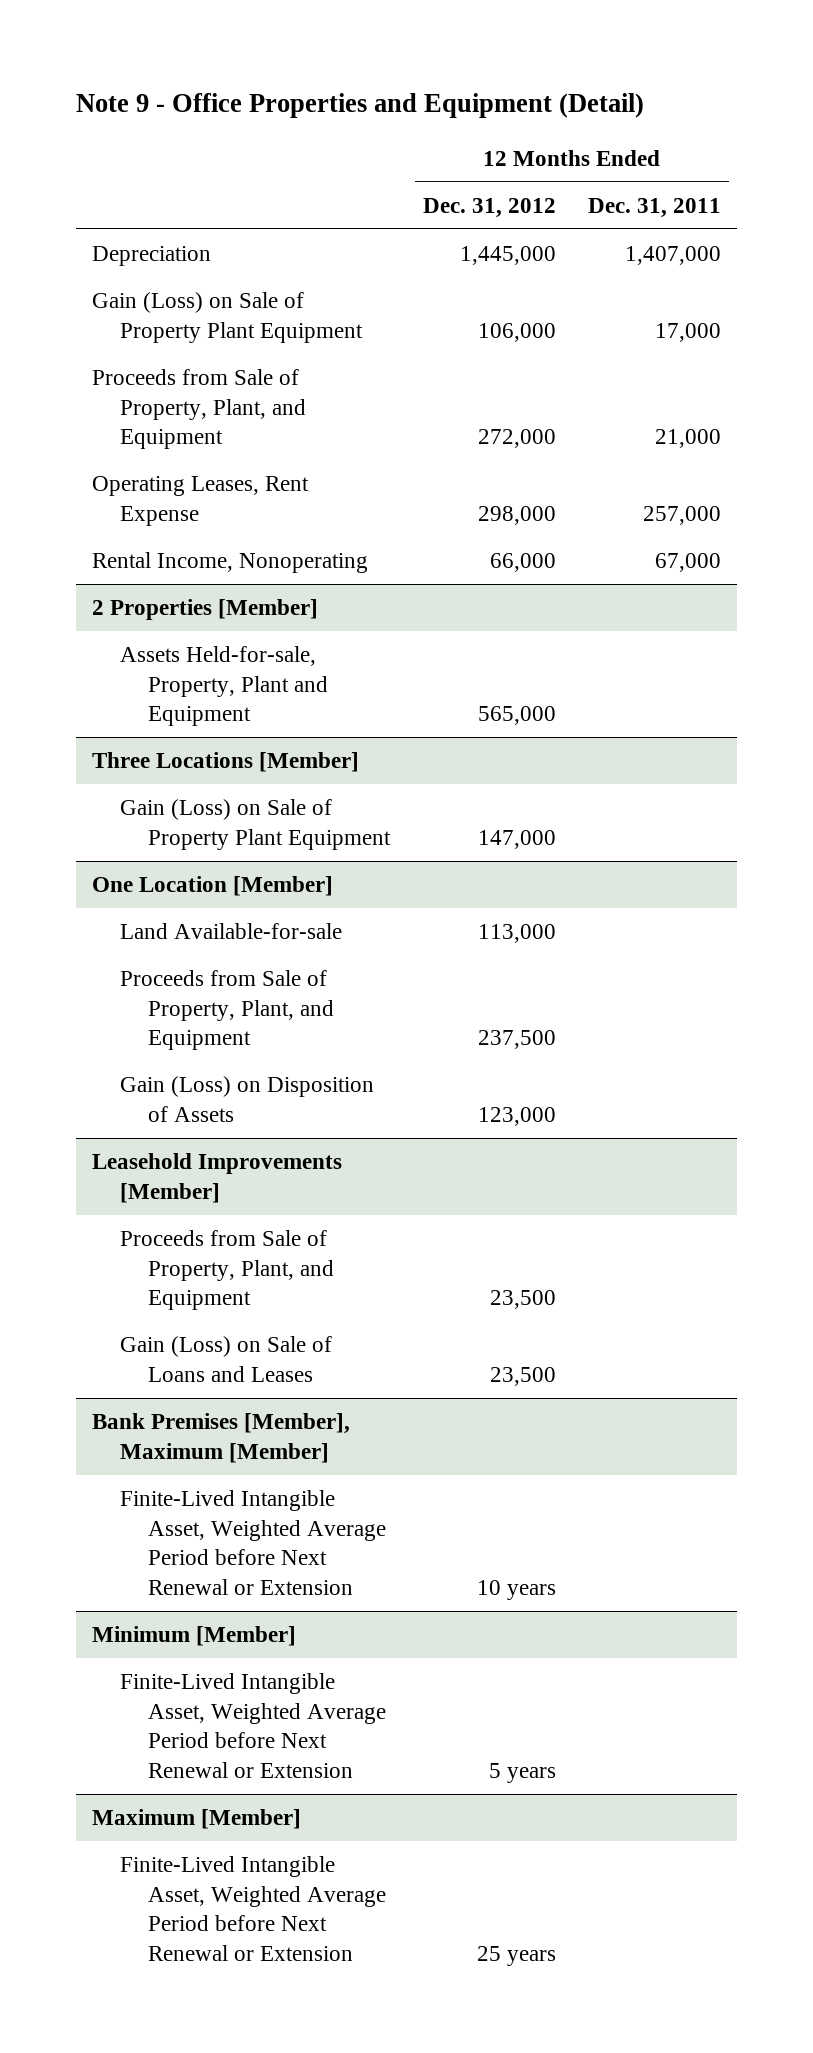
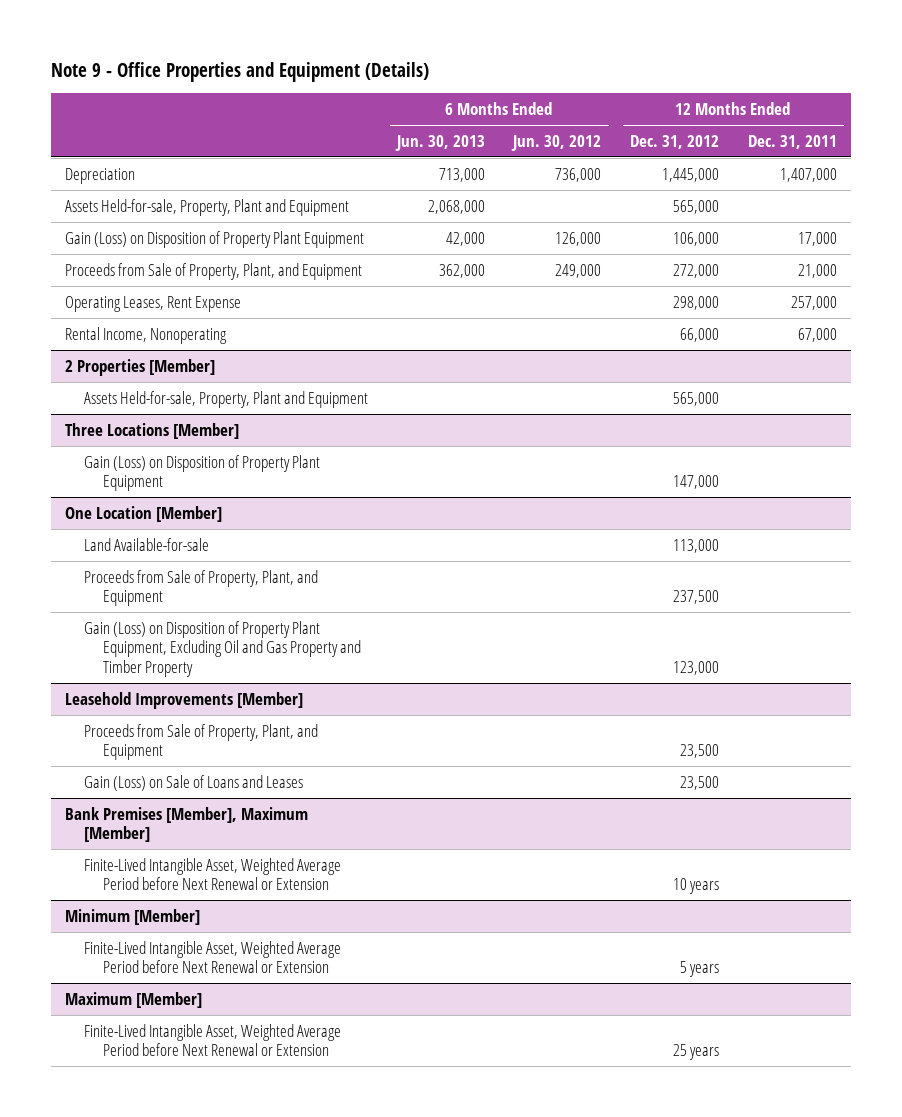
- Note 9 - Office Properties and Equipment (Detail)
+ Note 9 - Office Properties and Equipment (Details)
- | 12 Months Ended Dec. 31, 2012 | 12 Months Ended Dec. 31, 2011
+ | 6 Months Ended Jun. 30, 2013 | 6 Months Ended Jun. 30, 2012 | 12 Months Ended Dec. 31, 2012 | 12 Months Ended Dec. 31, 2011
- Gain (Loss) on Sale of Property Plant Equipment | 106,000 | 17,000
+ Assets Held-for-sale, Property, Plant and Equipment | 2,068,000 | | 565,000 |
+ Gain (Loss) on Disposition of Property Plant Equipment | 42,000 | 126,000 | 106,000 | 17,000
@ Three Locations [Member]
- Gain (Loss) on Sale of Property Plant Equipment | 147,000 |
+ Gain (Loss) on Disposition of Property Plant Equipment | | | 147,000 |
@ One Location [Member]
- Gain (Loss) on Disposition of Assets | 123,000 |
+ Gain (Loss) on Disposition of Property Plant Equipment, Excluding Oil and Gas Property and Timber Property | | | 123,000 |

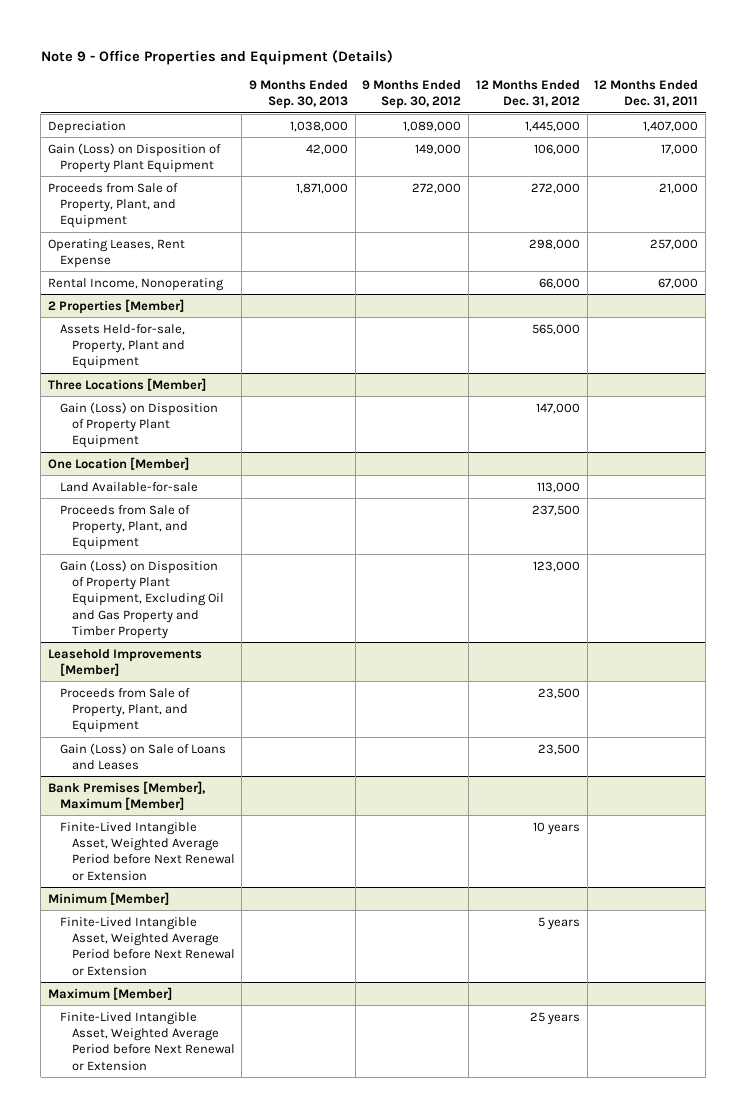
- | 6 Months Ended Jun. 30, 2013 | 6 Months Ended Jun. 30, 2012 | 12 Months Ended Dec. 31, 2012 | 12 Months Ended Dec. 31, 2011
+ | 9 Months Ended Sep. 30, 2013 | 9 Months Ended Sep. 30, 2012 | 12 Months Ended Dec. 31, 2012 | 12 Months Ended Dec. 31, 2011
- Assets Held-for-sale, Property, Plant and Equipment | 2,068,000 | | 565,000 |

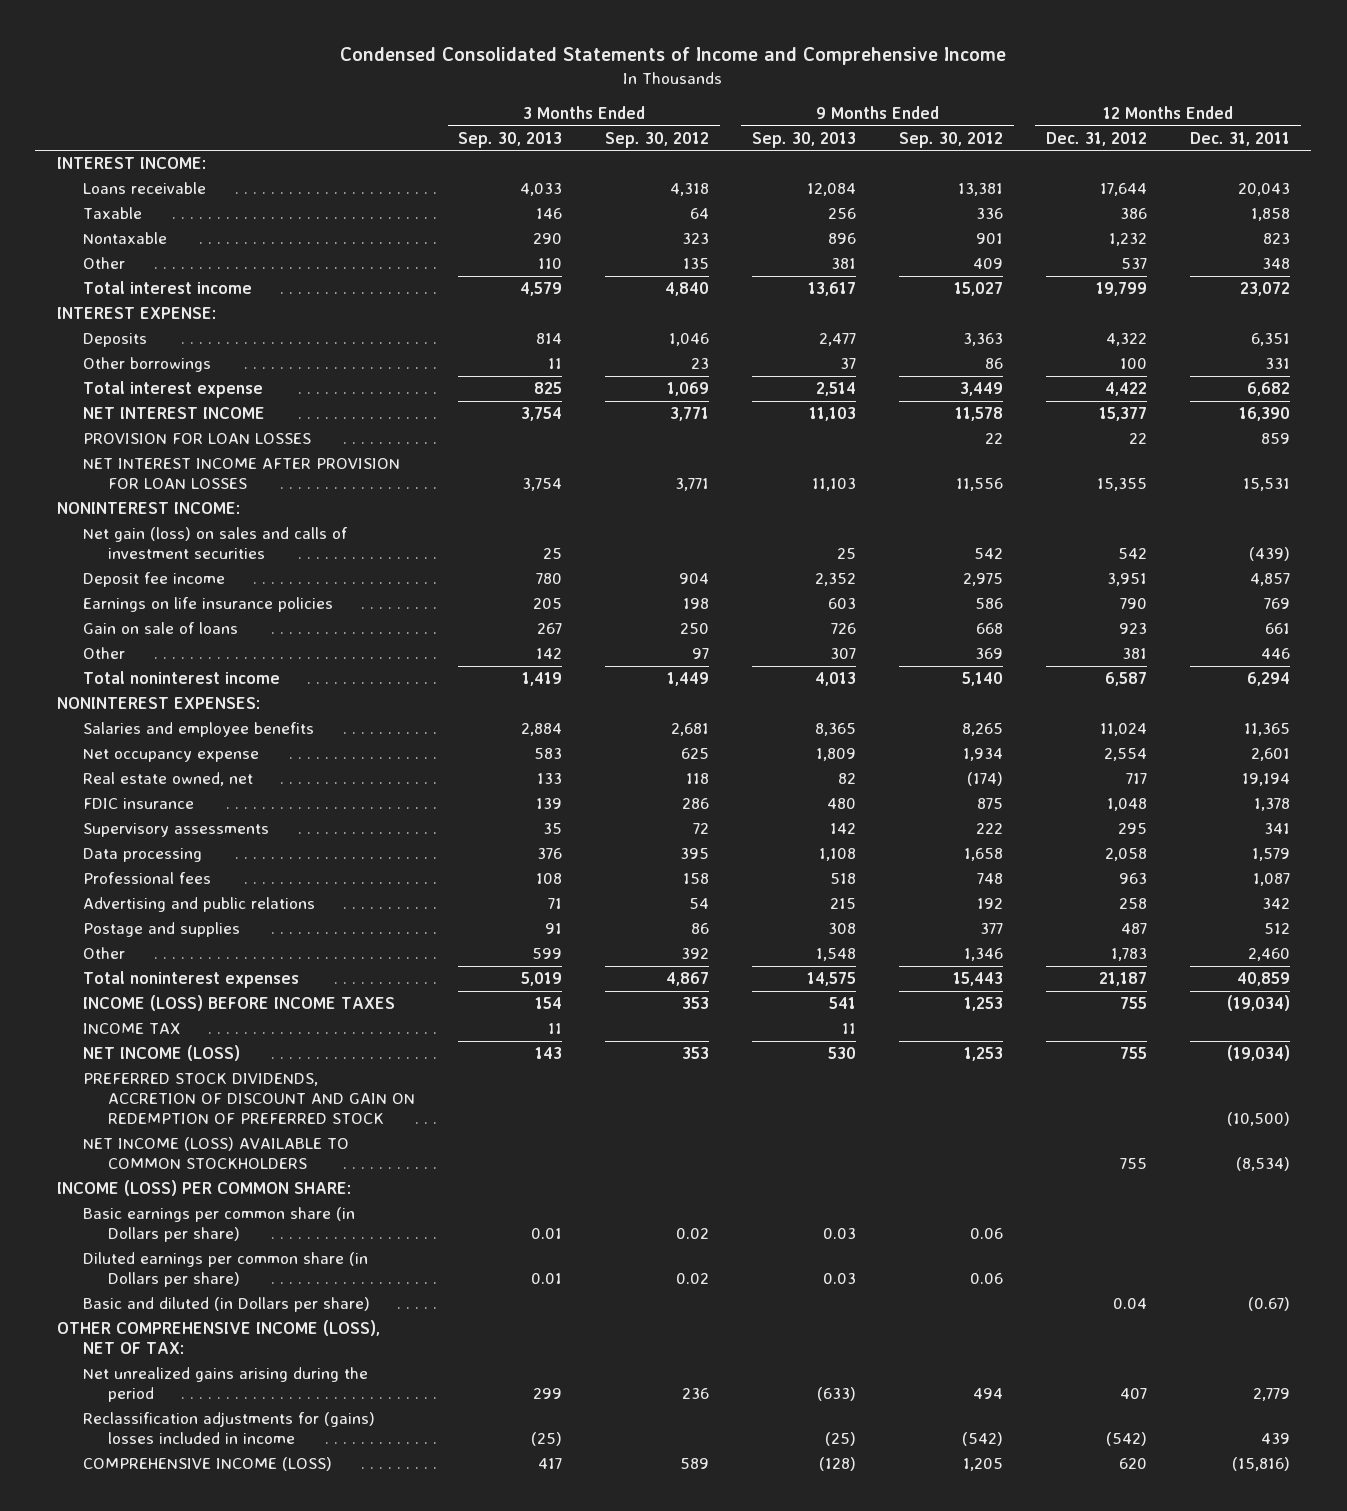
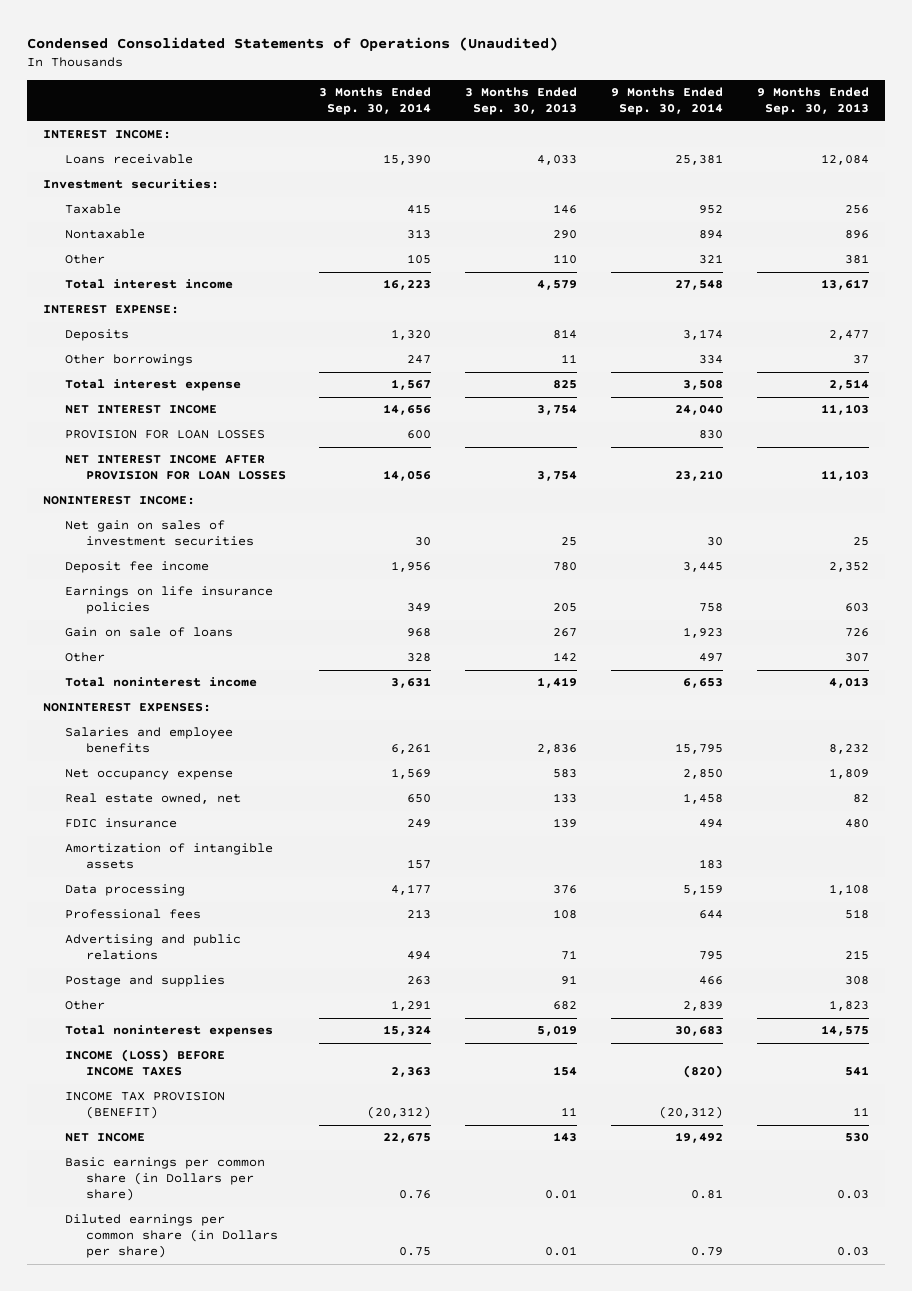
- Condensed Consolidated Statements of Income and Comprehensive Income
+ Condensed Consolidated Statements of Operations (Unaudited)
- | 3 Months Ended Sep. 30, 2013 | 3 Months Ended Sep. 30, 2012 | 9 Months Ended Sep. 30, 2013 | 9 Months Ended Sep. 30, 2012 | 12 Months Ended Dec. 31, 2012 | 12 Months Ended Dec. 31, 2011
+ | 3 Months Ended Sep. 30, 2014 | 3 Months Ended Sep. 30, 2013 | 9 Months Ended Sep. 30, 2014 | 9 Months Ended Sep. 30, 2013
+ Investment securities:
- Net gain (loss) on sales and calls of investment securities | 25 | | 25 | 542 | 542 | (439)
+ Net gain on sales of investment securities | 30 | 25 | 30 | 25
- Salaries and employee benefits | 2,884 | 2,681 | 8,365 | 8,265 | 11,024 | 11,365
+ Salaries and employee benefits | 6,261 | 2,836 | 15,795 | 8,232
- Supervisory assessments | 35 | 72 | 142 | 222 | 295 | 341
+ Amortization of intangible assets | 157 | | 183 |
- Other | 599 | 392 | 1,548 | 1,346 | 1,783 | 2,460
+ Other | 1,291 | 682 | 2,839 | 1,823
- INCOME TAX | 11 | | 11 | | |
- NET INCOME (LOSS) | 143 | 353 | 530 | 1,253 | 755 | (19,034)
- PREFERRED STOCK DIVIDENDS, ACCRETION OF DISCOUNT AND GAIN ON REDEMPTION OF PREFERRED STOCK | | | | | | (10,500)
- NET INCOME (LOSS) AVAILABLE TO COMMON STOCKHOLDERS | | | | | 755 | (8,534)
- INCOME (LOSS) PER COMMON SHARE:
+ INCOME TAX PROVISION (BENEFIT) | (20,312) | 11 | (20,312) | 11
+ NET INCOME | 22,675 | 143 | 19,492 | 530
- Basic and diluted (in Dollars per share) | | | | | 0.04 | (0.67)
- OTHER COMPREHENSIVE INCOME (LOSS), NET OF TAX:
- Net unrealized gains arising during the period | 299 | 236 | (633) | 494 | 407 | 2,779
- Reclassification adjustments for (gains) losses included in income | (25) | | (25) | (542) | (542) | 439
- COMPREHENSIVE INCOME (LOSS) | 417 | 589 | (128) | 1,205 | 620 | (15,816)

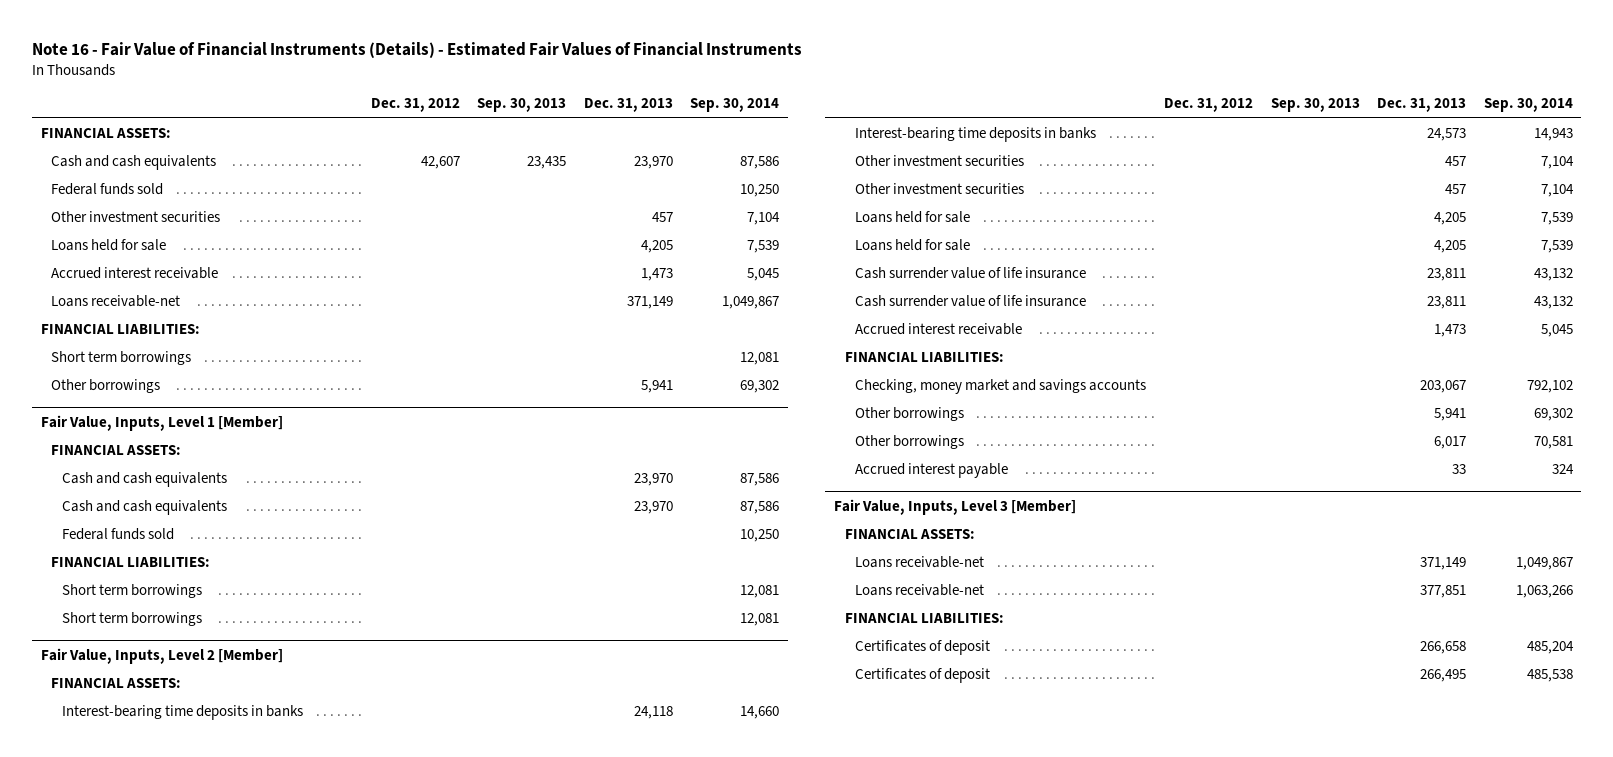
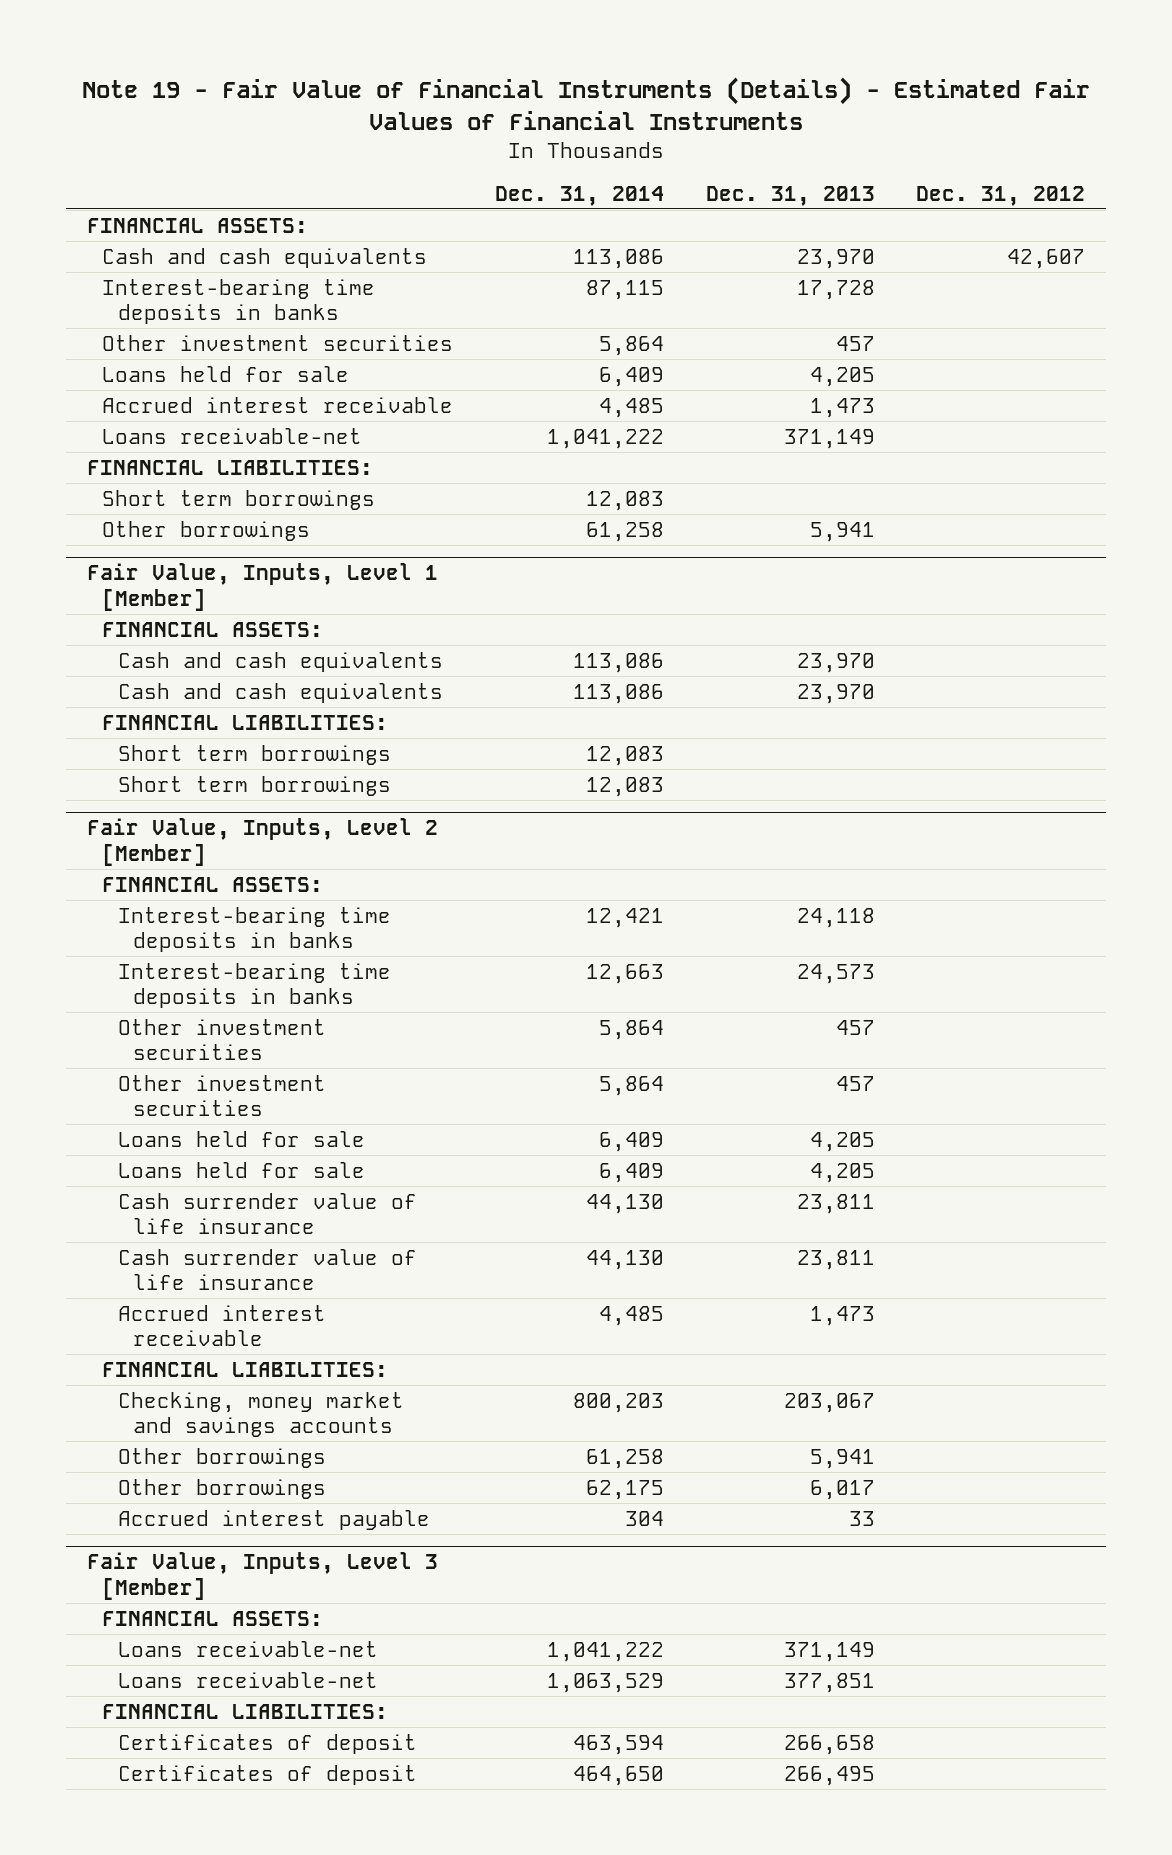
- Note 16 - Fair Value of Financial Instruments (Details) - Estimated Fair Values of Financial Instruments
+ Note 19 - Fair Value of Financial Instruments (Details) - Estimated Fair Values of Financial Instruments
- | Dec. 31, 2012 | Sep. 30, 2013 | Dec. 31, 2013 | Sep. 30, 2014
+ | Dec. 31, 2014 | Dec. 31, 2013 | Dec. 31, 2012
- Federal funds sold | | | | 10,250
+ Interest-bearing time deposits in banks | 87,115 | 17,728 |
@ Fair Value, Inputs, Level 1 [Member]
- Federal funds sold | | | | 10,250

